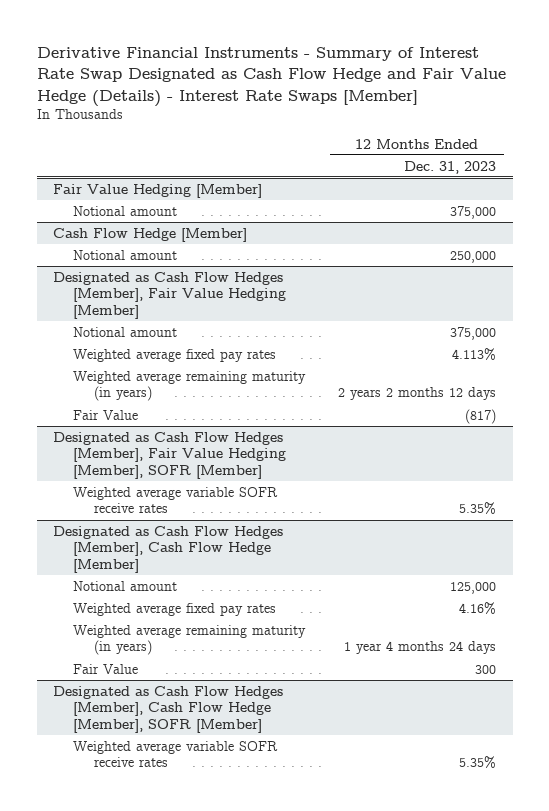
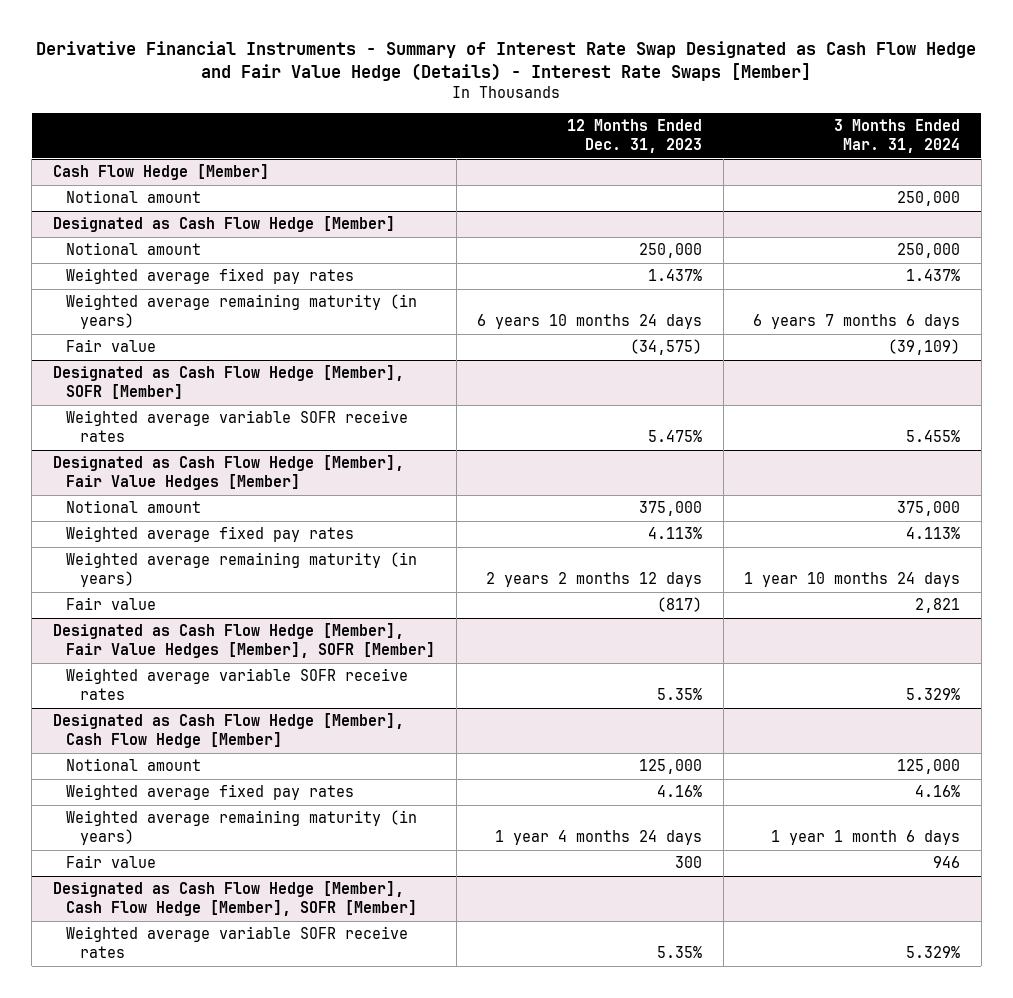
- | 12 Months Ended Dec. 31, 2023
+ | 12 Months Ended Dec. 31, 2023 | 3 Months Ended Mar. 31, 2024
- Fair Value Hedging [Member]
- Notional amount | 375,000
@ Cash Flow Hedge [Member]
+ Notional amount | | 250,000
+ Designated as Cash Flow Hedge [Member]
- Designated as Cash Flow Hedges [Member], Fair Value Hedging [Member]
+ Weighted average fixed pay rates | 1.437% | 1.437%
+ Weighted average remaining maturity (in years) | 6 years 10 months 24 days | 6 years 7 months 6 days
+ Fair value | (34,575) | (39,109)
+ Designated as Cash Flow Hedge [Member], SOFR [Member]
+ Weighted average variable SOFR receive rates | 5.475% | 5.455%
+ Designated as Cash Flow Hedge [Member], Fair Value Hedges [Member]
- Fair Value | (817)
- Designated as Cash Flow Hedges [Member], Fair Value Hedging [Member], SOFR [Member]
+ Fair value | (817) | 2,821
+ Designated as Cash Flow Hedge [Member], Fair Value Hedges [Member], SOFR [Member]
- Designated as Cash Flow Hedges [Member], Cash Flow Hedge [Member]
+ Designated as Cash Flow Hedge [Member], Cash Flow Hedge [Member]
- Fair Value | 300
- Designated as Cash Flow Hedges [Member], Cash Flow Hedge [Member], SOFR [Member]
+ Fair value | 300 | 946
+ Designated as Cash Flow Hedge [Member], Cash Flow Hedge [Member], SOFR [Member]

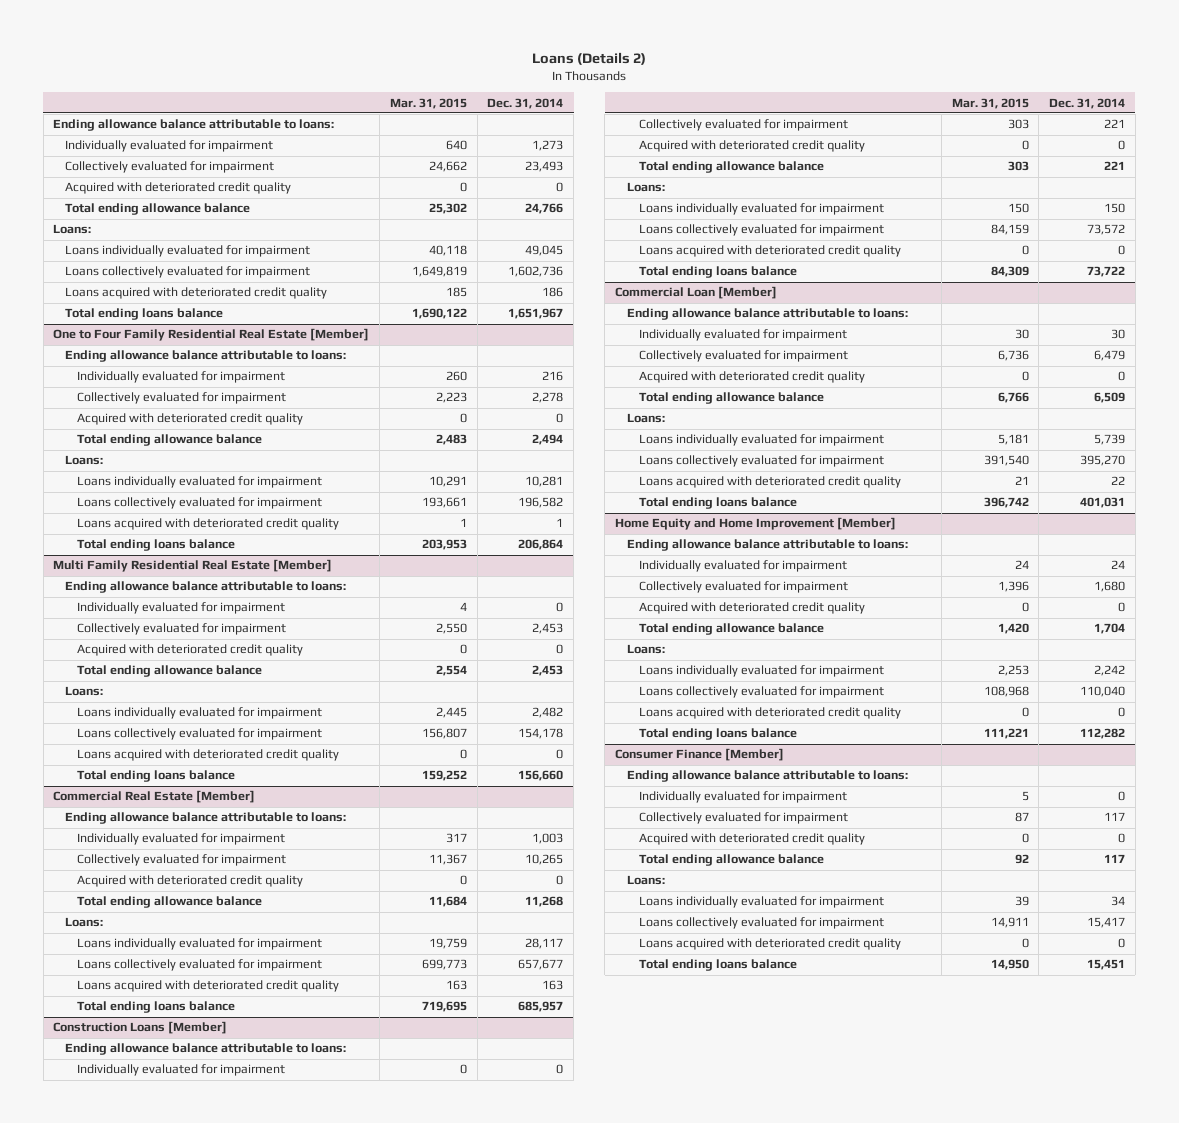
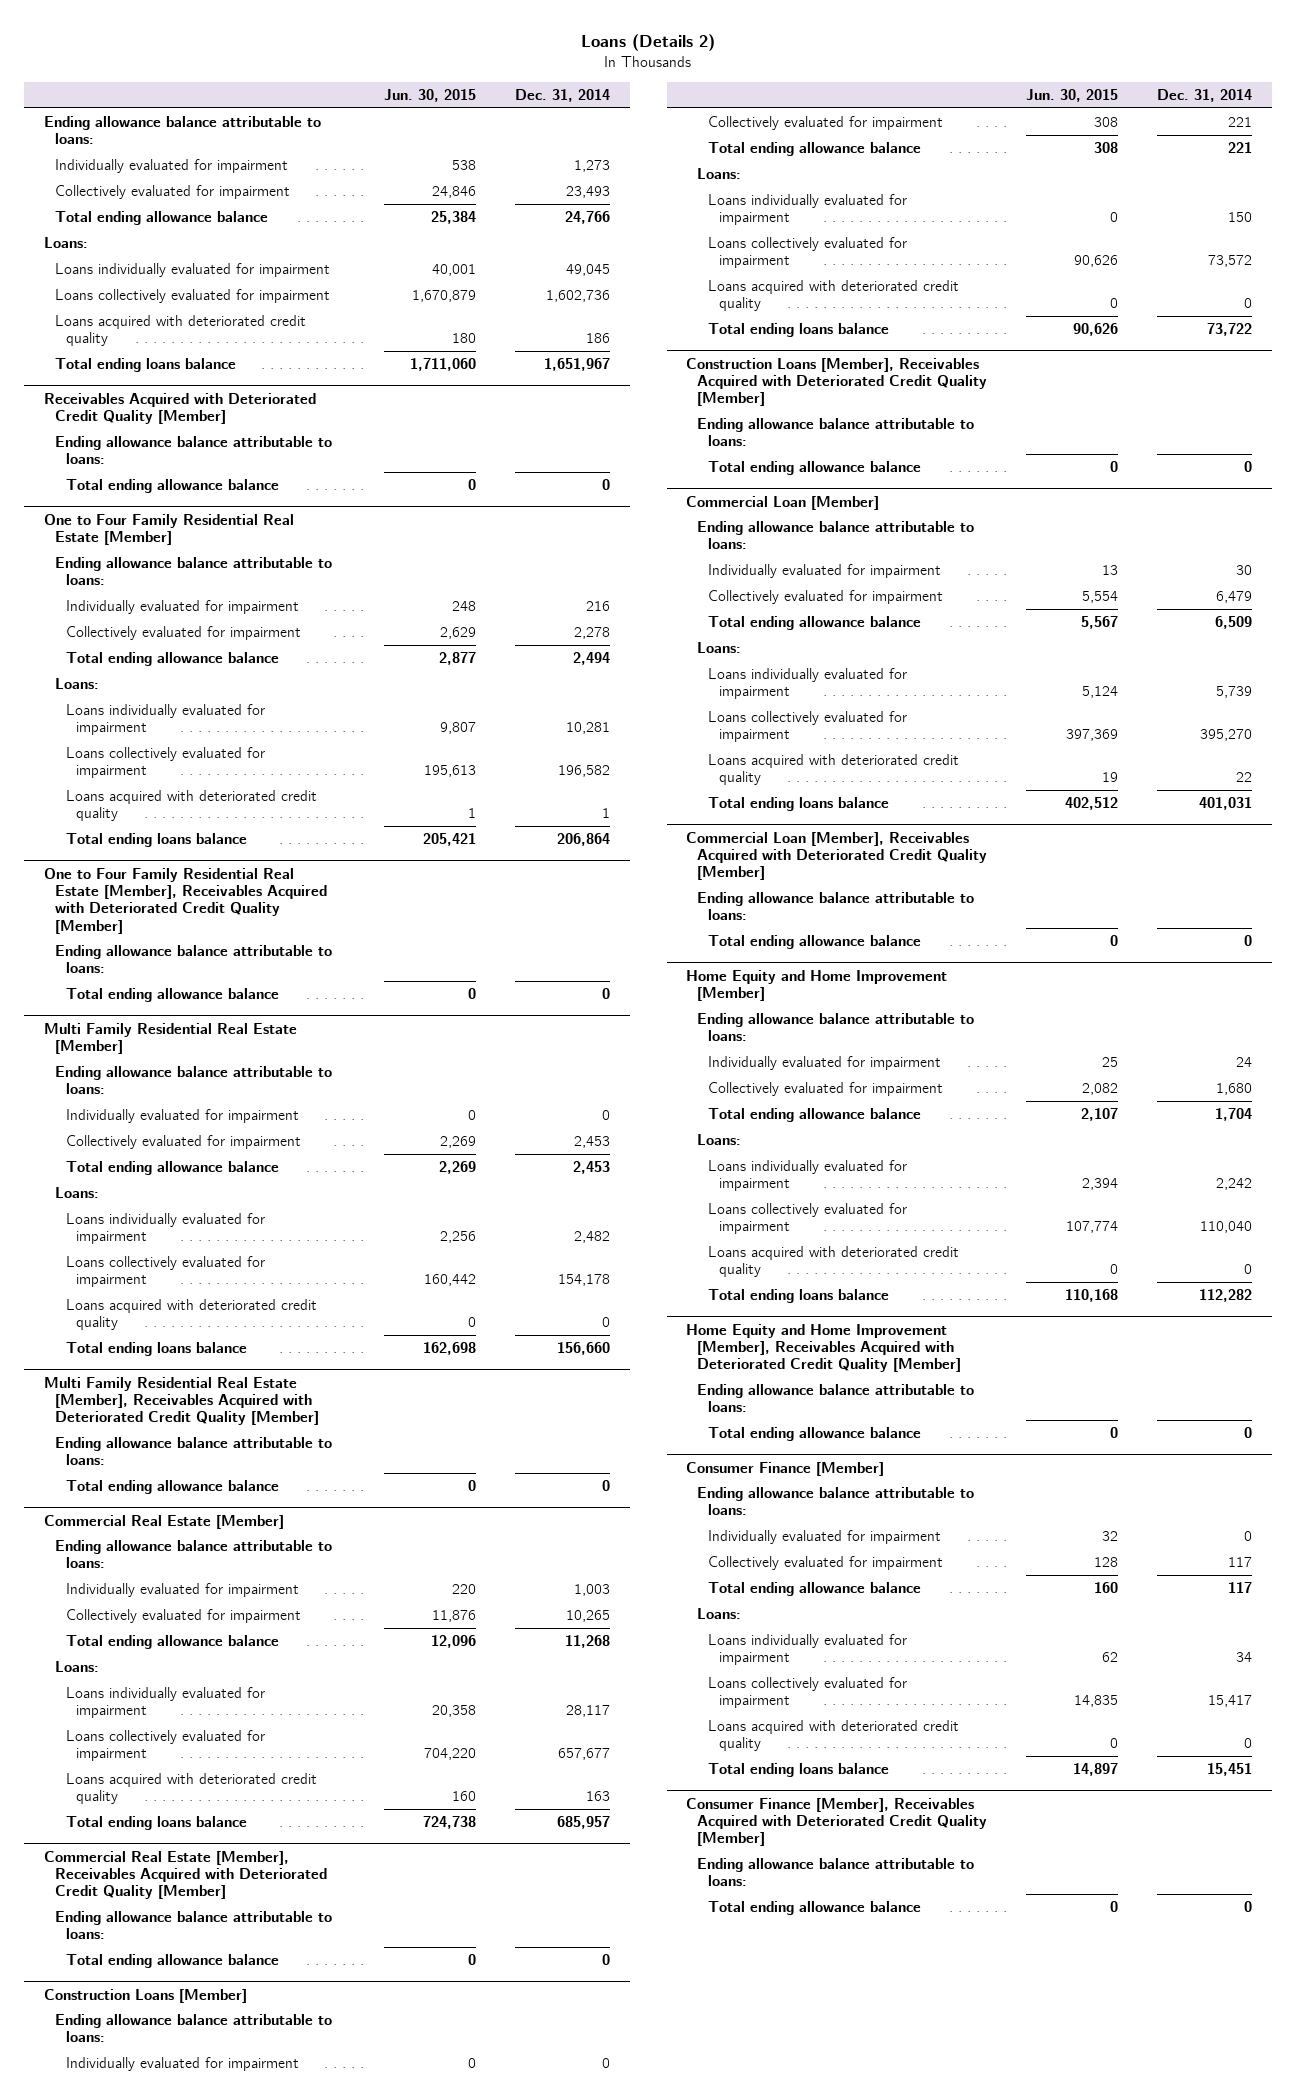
- | Mar. 31, 2015 | Dec. 31, 2014
+ | Jun. 30, 2015 | Dec. 31, 2014
- Acquired with deteriorated credit quality | 0 | 0
+ Receivables Acquired with Deteriorated Credit Quality [Member]
+ Ending allowance balance attributable to loans:
+ Total ending allowance balance | 0 | 0
@ One to Four Family Residential Real Estate [Member]
- Acquired with deteriorated credit quality | 0 | 0
+ One to Four Family Residential Real Estate [Member], Receivables Acquired with Deteriorated Credit Quality [Member]
+ Ending allowance balance attributable to loans:
+ Total ending allowance balance | 0 | 0
@ Multi Family Residential Real Estate [Member]
- Acquired with deteriorated credit quality | 0 | 0
+ Multi Family Residential Real Estate [Member], Receivables Acquired with Deteriorated Credit Quality [Member]
+ Ending allowance balance attributable to loans:
+ Total ending allowance balance | 0 | 0
@ Commercial Real Estate [Member]
- Acquired with deteriorated credit quality | 0 | 0
+ Commercial Real Estate [Member], Receivables Acquired with Deteriorated Credit Quality [Member]
+ Ending allowance balance attributable to loans:
+ Total ending allowance balance | 0 | 0
@ Construction Loans [Member]
- Acquired with deteriorated credit quality | 0 | 0
+ Construction Loans [Member], Receivables Acquired with Deteriorated Credit Quality [Member]
+ Ending allowance balance attributable to loans:
+ Total ending allowance balance | 0 | 0
@ Commercial Loan [Member]
- Acquired with deteriorated credit quality | 0 | 0
+ Commercial Loan [Member], Receivables Acquired with Deteriorated Credit Quality [Member]
+ Ending allowance balance attributable to loans:
+ Total ending allowance balance | 0 | 0
@ Home Equity and Home Improvement [Member]
- Acquired with deteriorated credit quality | 0 | 0
+ Home Equity and Home Improvement [Member], Receivables Acquired with Deteriorated Credit Quality [Member]
+ Ending allowance balance attributable to loans:
+ Total ending allowance balance | 0 | 0
@ Consumer Finance [Member]
- Acquired with deteriorated credit quality | 0 | 0
+ Consumer Finance [Member], Receivables Acquired with Deteriorated Credit Quality [Member]
+ Ending allowance balance attributable to loans:
+ Total ending allowance balance | 0 | 0

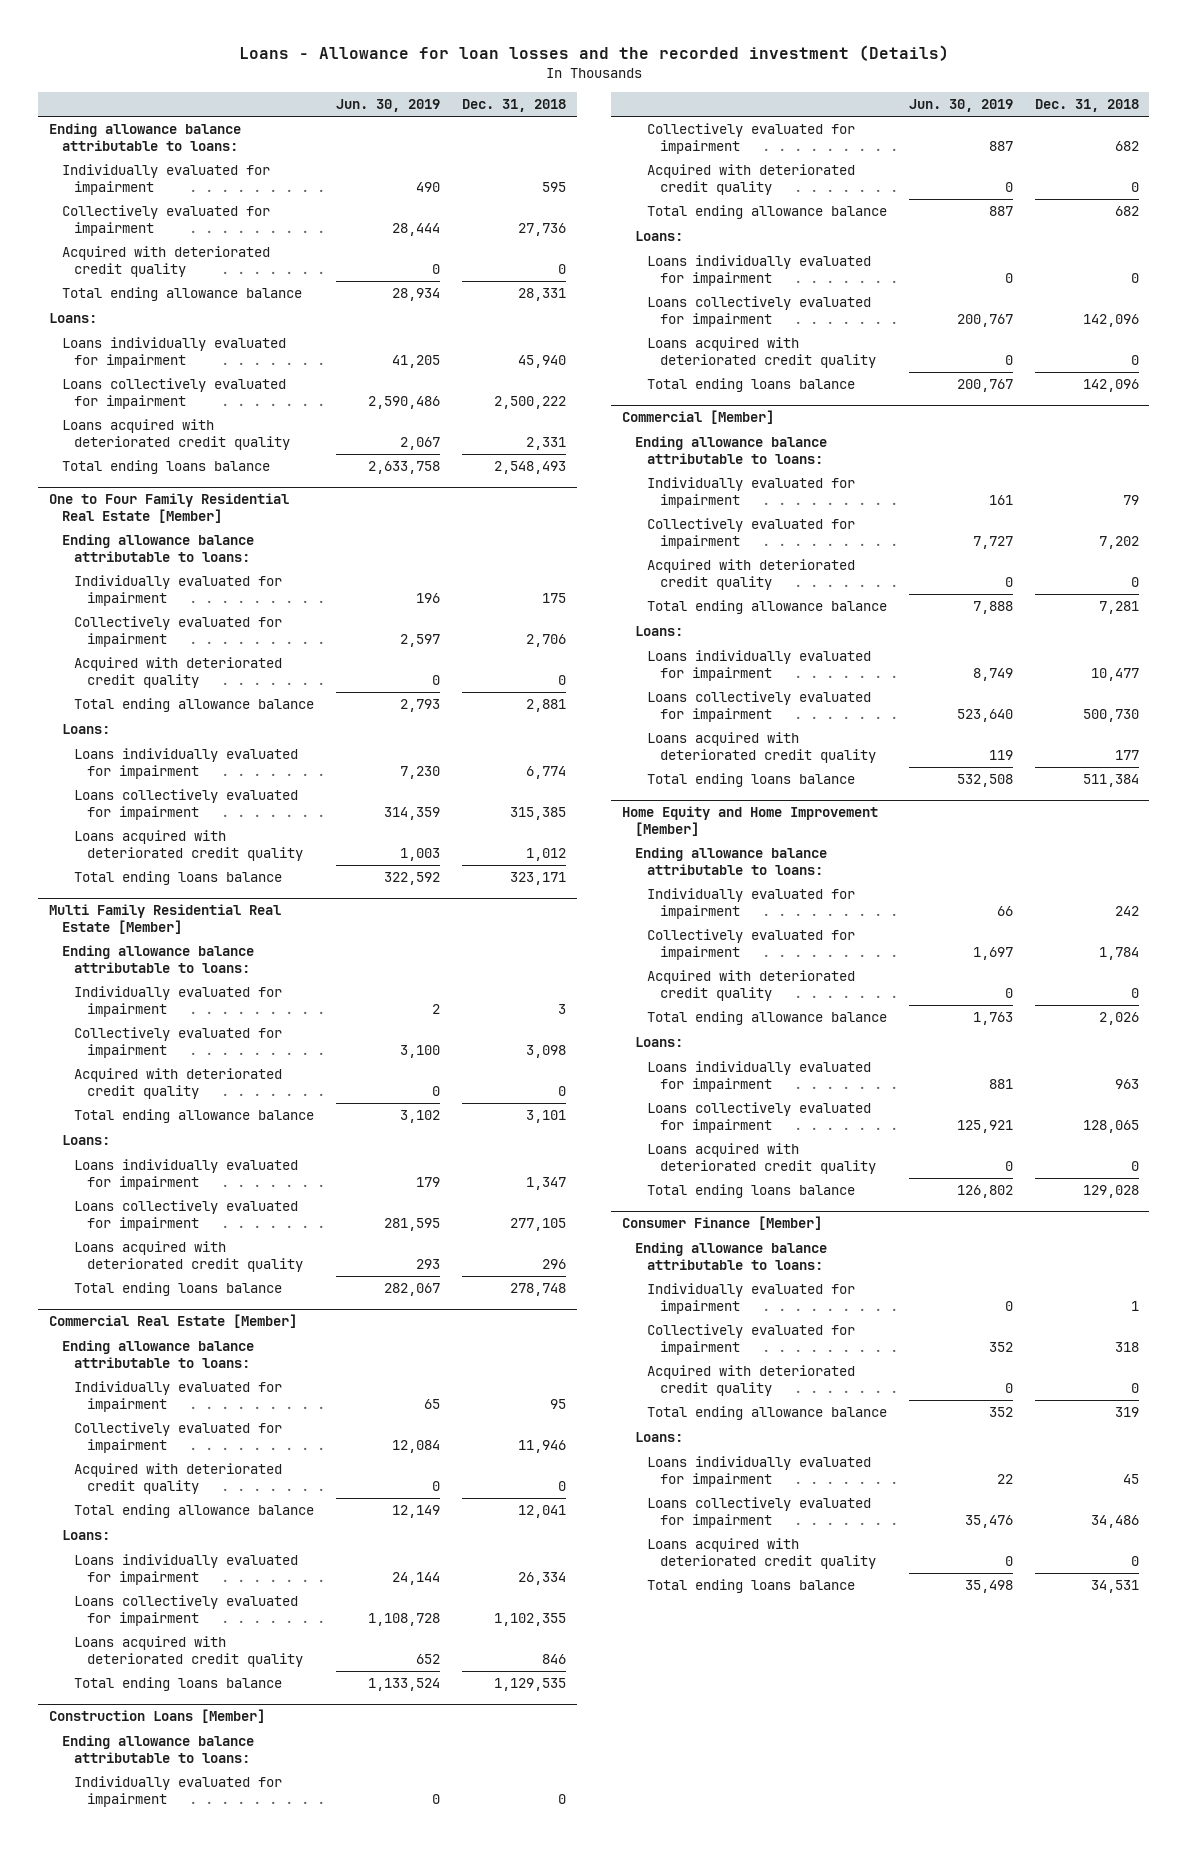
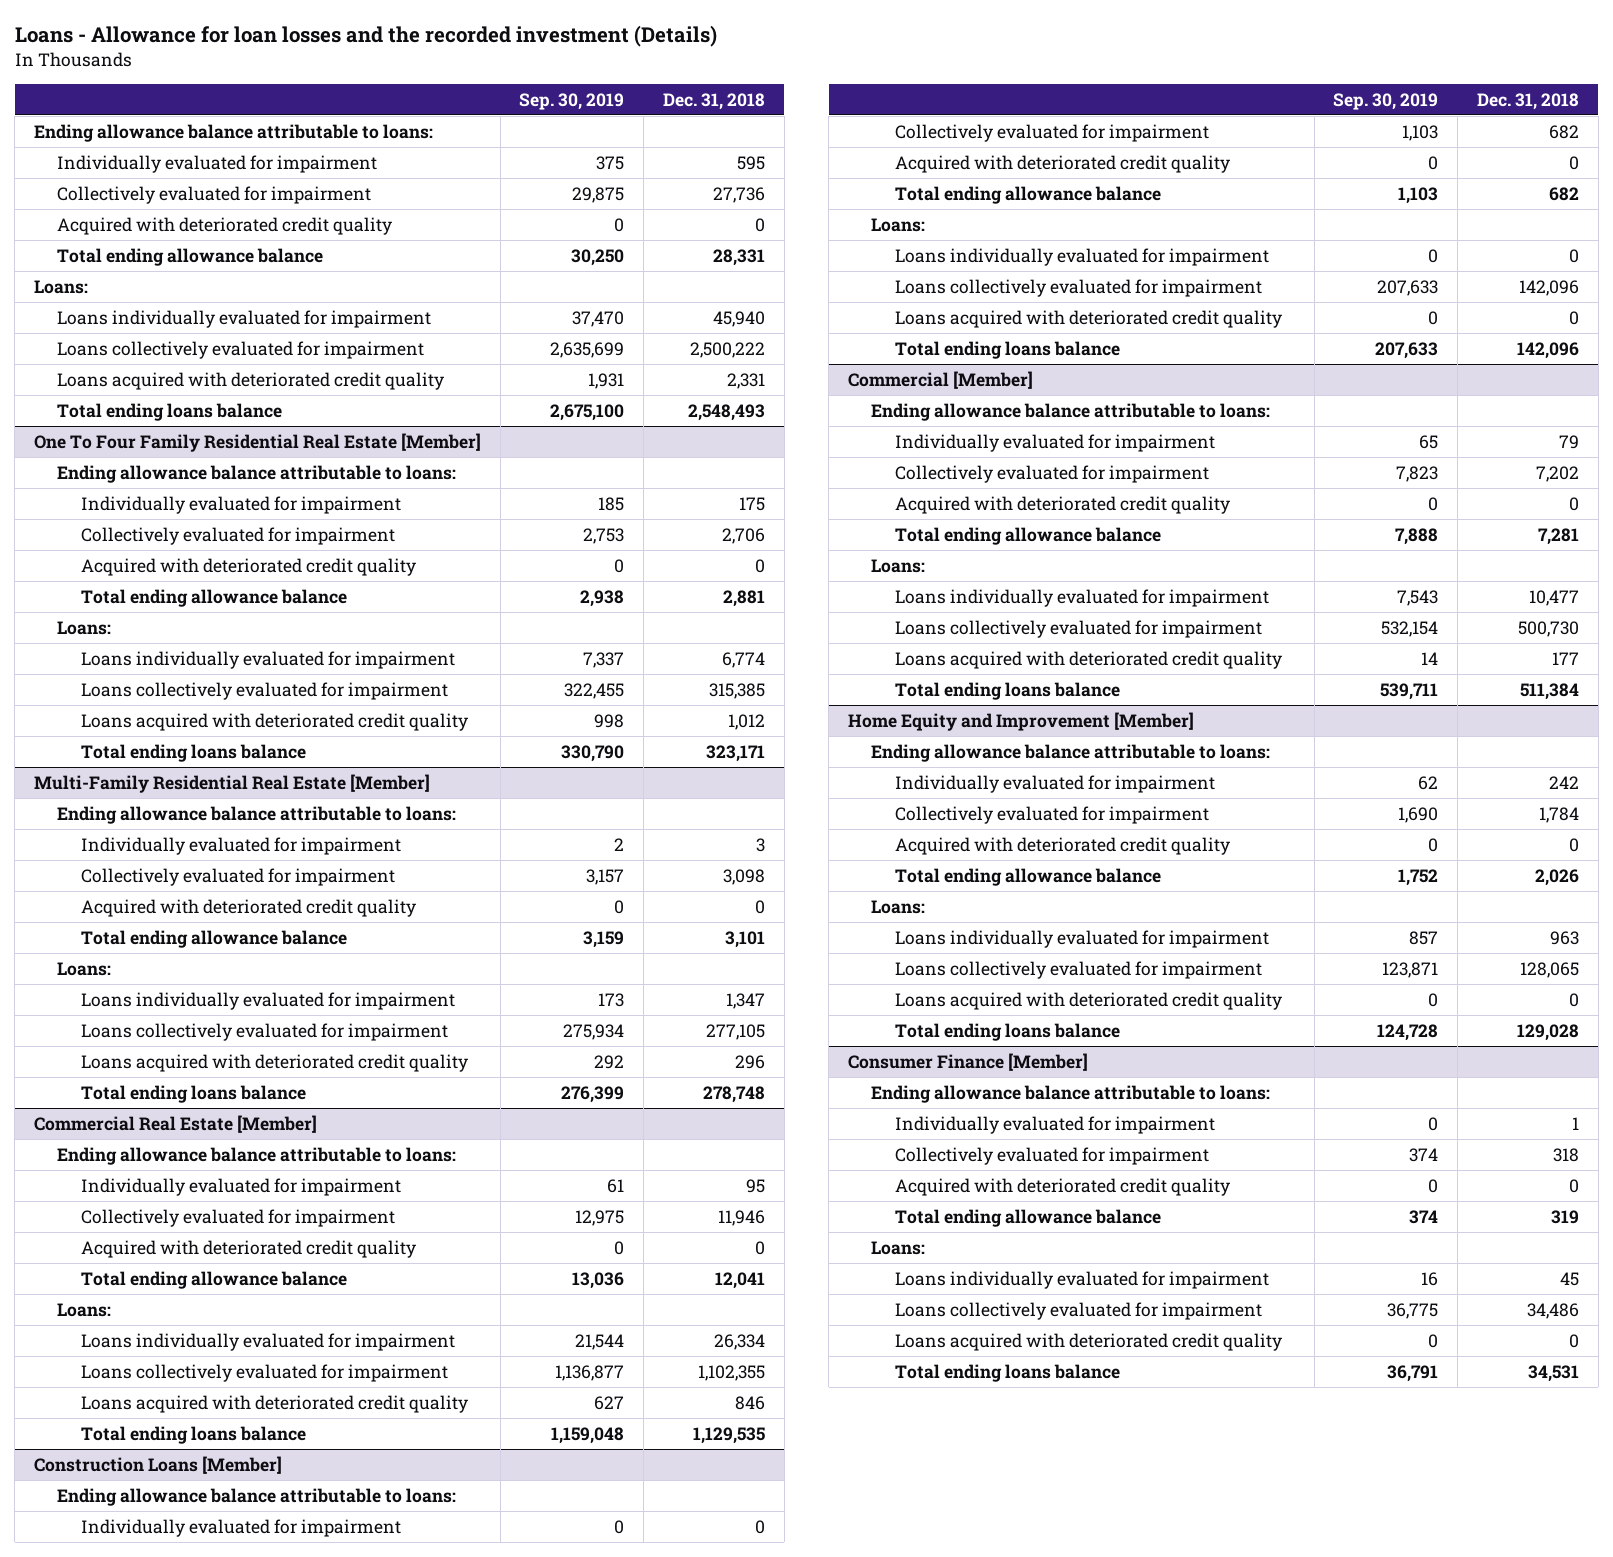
- | Jun. 30, 2019 | Dec. 31, 2018
+ | Sep. 30, 2019 | Dec. 31, 2018
- One to Four Family Residential Real Estate [Member]
+ One To Four Family Residential Real Estate [Member]
- Multi Family Residential Real Estate [Member]
+ Multi-Family Residential Real Estate [Member]
- Home Equity and Home Improvement [Member]
+ Home Equity and Improvement [Member]

